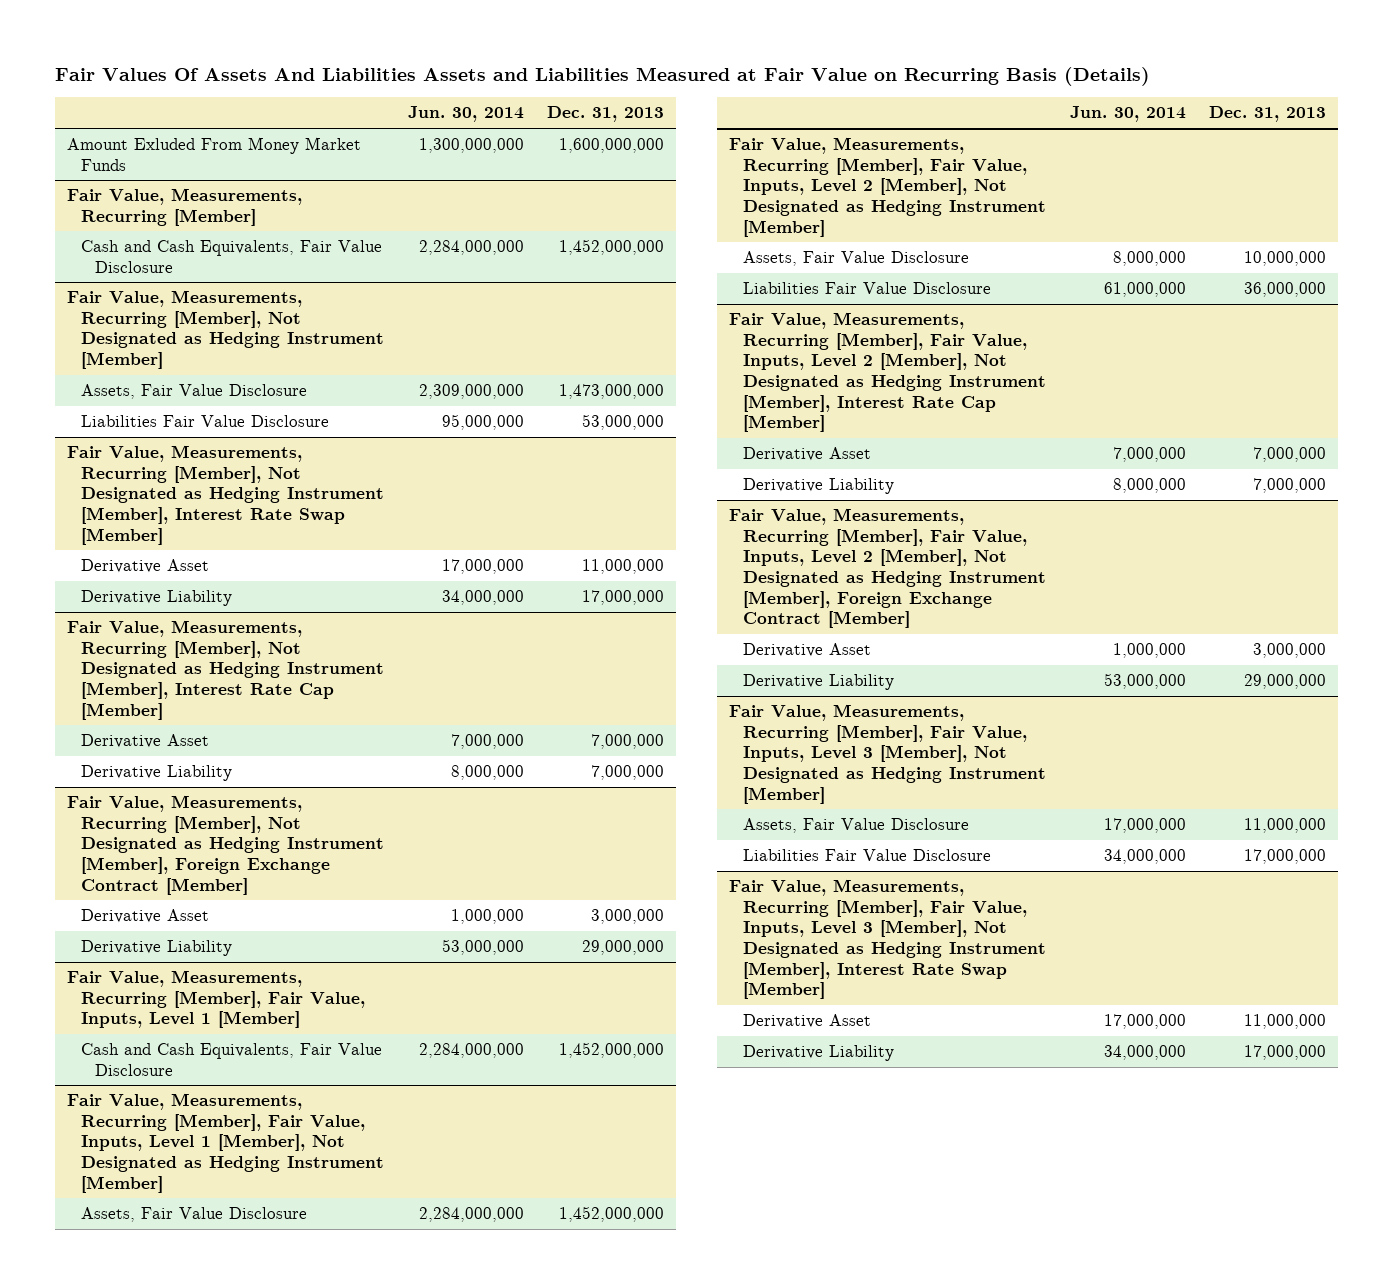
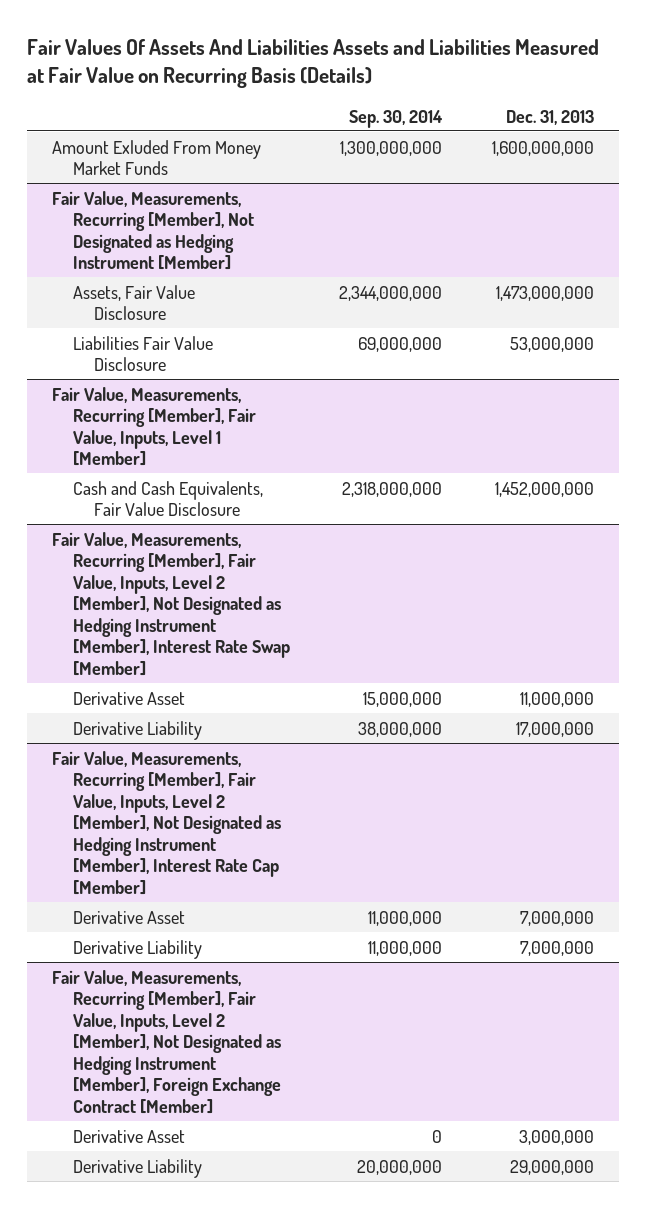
- | Jun. 30, 2014 | Dec. 31, 2013
+ | Sep. 30, 2014 | Dec. 31, 2013
- Fair Value, Measurements, Recurring [Member]
- Cash and Cash Equivalents, Fair Value Disclosure | 2,284,000,000 | 1,452,000,000
- Fair Value, Measurements, Recurring [Member], Not Designated as Hedging Instrument [Member], Interest Rate Swap [Member]
- Derivative Asset | 17,000,000 | 11,000,000
- Derivative Liability | 34,000,000 | 17,000,000
- Fair Value, Measurements, Recurring [Member], Not Designated as Hedging Instrument [Member], Interest Rate Cap [Member]
- Derivative Asset | 7,000,000 | 7,000,000
- Derivative Liability | 8,000,000 | 7,000,000
- Fair Value, Measurements, Recurring [Member], Not Designated as Hedging Instrument [Member], Foreign Exchange Contract [Member]
- Derivative Asset | 1,000,000 | 3,000,000
- Derivative Liability | 53,000,000 | 29,000,000
- Fair Value, Measurements, Recurring [Member], Fair Value, Inputs, Level 1 [Member], Not Designated as Hedging Instrument [Member]
- Assets, Fair Value Disclosure | 2,284,000,000 | 1,452,000,000
- Fair Value, Measurements, Recurring [Member], Fair Value, Inputs, Level 2 [Member], Not Designated as Hedging Instrument [Member]
- Assets, Fair Value Disclosure | 8,000,000 | 10,000,000
- Liabilities Fair Value Disclosure | 61,000,000 | 36,000,000
+ Fair Value, Measurements, Recurring [Member], Fair Value, Inputs, Level 2 [Member], Not Designated as Hedging Instrument [Member], Interest Rate Swap [Member]
+ Derivative Asset | 15,000,000 | 11,000,000
+ Derivative Liability | 38,000,000 | 17,000,000
- Fair Value, Measurements, Recurring [Member], Fair Value, Inputs, Level 3 [Member], Not Designated as Hedging Instrument [Member]
- Assets, Fair Value Disclosure | 17,000,000 | 11,000,000
- Liabilities Fair Value Disclosure | 34,000,000 | 17,000,000
- Fair Value, Measurements, Recurring [Member], Fair Value, Inputs, Level 3 [Member], Not Designated as Hedging Instrument [Member], Interest Rate Swap [Member]
- Derivative Asset | 17,000,000 | 11,000,000
- Derivative Liability | 34,000,000 | 17,000,000

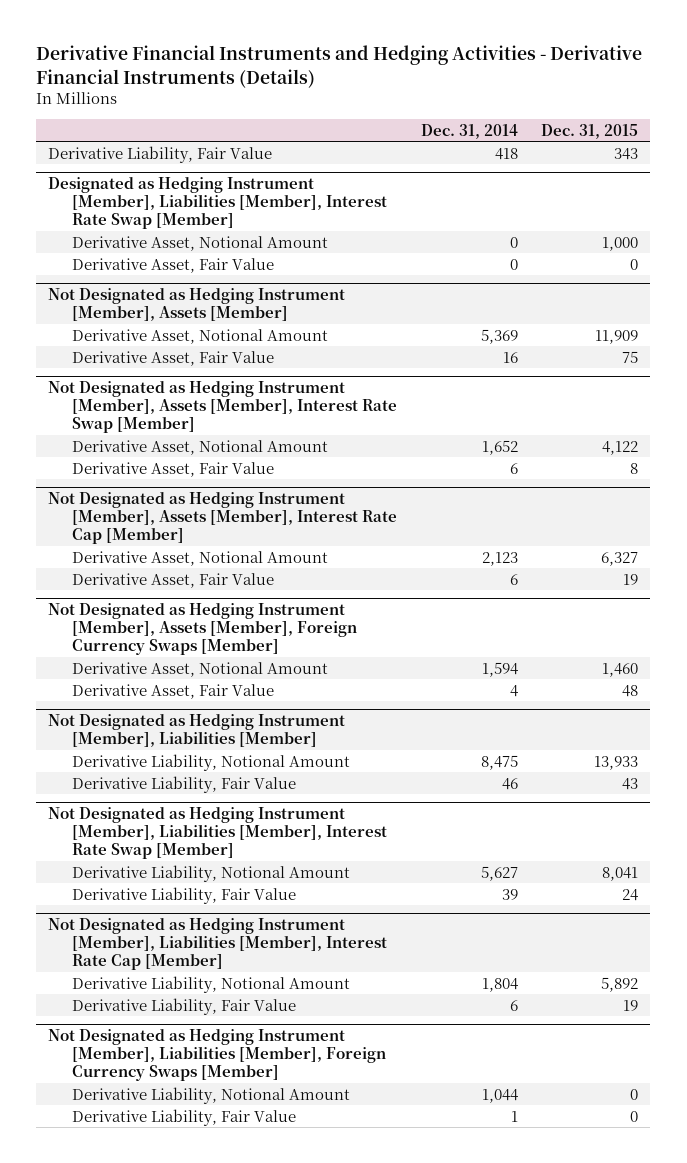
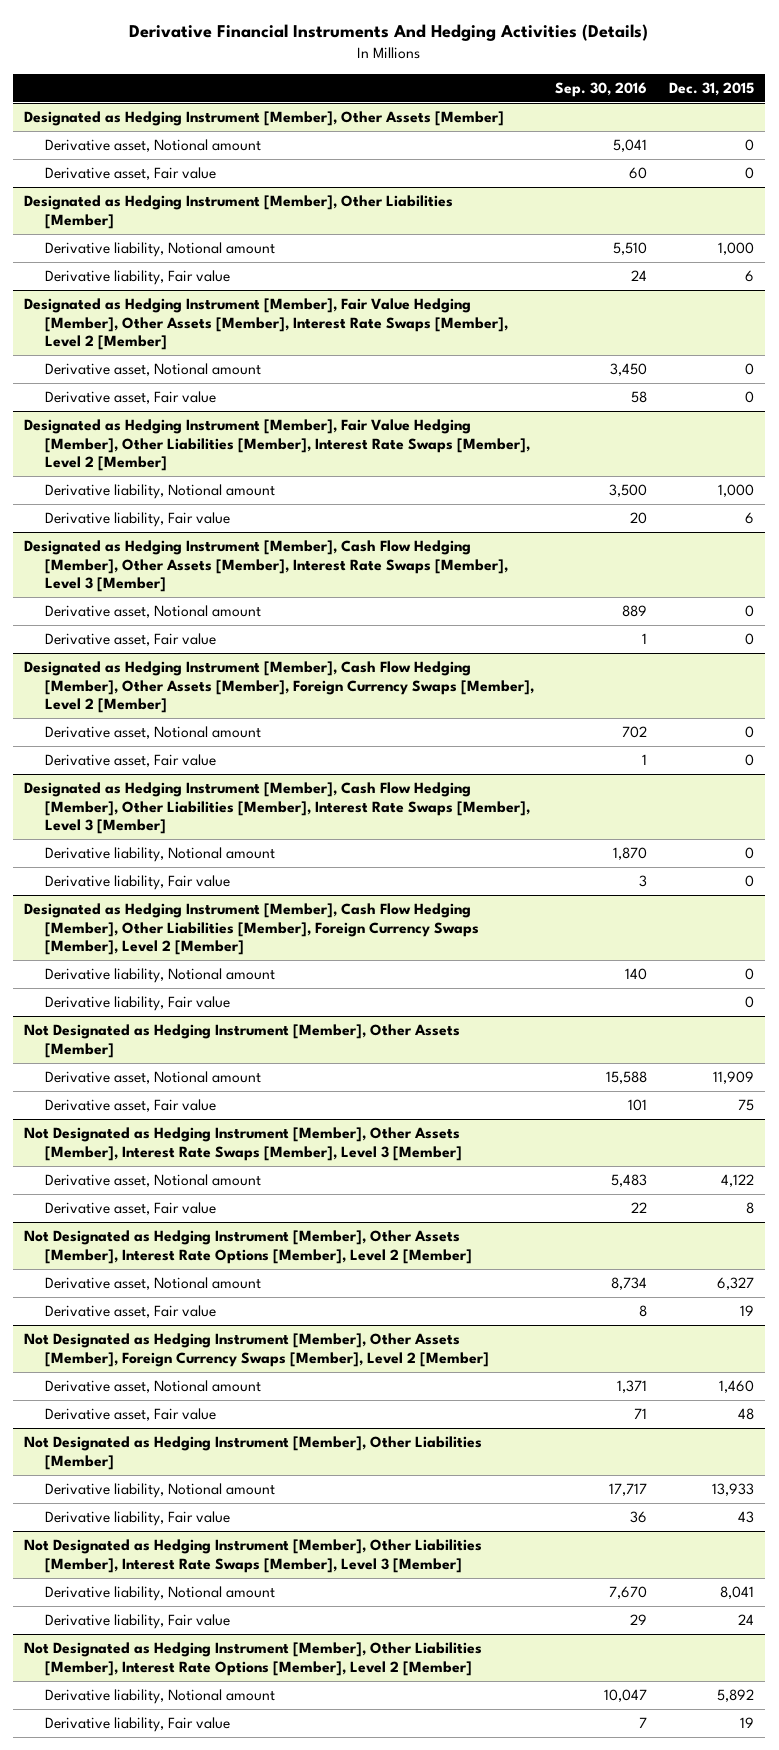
- Derivative Financial Instruments and Hedging Activities - Derivative Financial Instruments (Details)
+ Derivative Financial Instruments And Hedging Activities (Details)
- | Dec. 31, 2014 | Dec. 31, 2015
+ | Sep. 30, 2016 | Dec. 31, 2015
- Derivative Liability, Fair Value | 418 | 343
- Designated as Hedging Instrument [Member], Liabilities [Member], Interest Rate Swap [Member]
- Derivative Asset, Notional Amount | 0 | 1,000
- Derivative Asset, Fair Value | 0 | 0
- Not Designated as Hedging Instrument [Member], Assets [Member]
- Derivative Asset, Notional Amount | 5,369 | 11,909
- Derivative Asset, Fair Value | 16 | 75
- Not Designated as Hedging Instrument [Member], Assets [Member], Interest Rate Swap [Member]
- Derivative Asset, Notional Amount | 1,652 | 4,122
- Derivative Asset, Fair Value | 6 | 8
- Not Designated as Hedging Instrument [Member], Assets [Member], Interest Rate Cap [Member]
- Derivative Asset, Notional Amount | 2,123 | 6,327
- Derivative Asset, Fair Value | 6 | 19
- Not Designated as Hedging Instrument [Member], Assets [Member], Foreign Currency Swaps [Member]
- Derivative Asset, Notional Amount | 1,594 | 1,460
- Derivative Asset, Fair Value | 4 | 48
- Not Designated as Hedging Instrument [Member], Liabilities [Member]
- Derivative Liability, Notional Amount | 8,475 | 13,933
- Derivative Liability, Fair Value | 46 | 43
- Not Designated as Hedging Instrument [Member], Liabilities [Member], Interest Rate Swap [Member]
- Derivative Liability, Notional Amount | 5,627 | 8,041
- Derivative Liability, Fair Value | 39 | 24
- Not Designated as Hedging Instrument [Member], Liabilities [Member], Interest Rate Cap [Member]
- Derivative Liability, Notional Amount | 1,804 | 5,892
- Derivative Liability, Fair Value | 6 | 19
- Not Designated as Hedging Instrument [Member], Liabilities [Member], Foreign Currency Swaps [Member]
- Derivative Liability, Notional Amount | 1,044 | 0
- Derivative Liability, Fair Value | 1 | 0
+ Designated as Hedging Instrument [Member], Other Assets [Member]
+ Derivative asset, Notional amount | 5,041 | 0
+ Derivative asset, Fair value | 60 | 0
+ Designated as Hedging Instrument [Member], Other Liabilities [Member]
+ Derivative liability, Notional amount | 5,510 | 1,000
+ Derivative liability, Fair value | 24 | 6
+ Designated as Hedging Instrument [Member], Fair Value Hedging [Member], Other Assets [Member], Interest Rate Swaps [Member], Level 2 [Member]
+ Derivative asset, Notional amount | 3,450 | 0
+ Derivative asset, Fair value | 58 | 0
+ Designated as Hedging Instrument [Member], Fair Value Hedging [Member], Other Liabilities [Member], Interest Rate Swaps [Member], Level 2 [Member]
+ Derivative liability, Notional amount | 3,500 | 1,000
+ Derivative liability, Fair value | 20 | 6
+ Designated as Hedging Instrument [Member], Cash Flow Hedging [Member], Other Assets [Member], Interest Rate Swaps [Member], Level 3 [Member]
+ Derivative asset, Notional amount | 889 | 0
+ Derivative asset, Fair value | 1 | 0
+ Designated as Hedging Instrument [Member], Cash Flow Hedging [Member], Other Assets [Member], Foreign Currency Swaps [Member], Level 2 [Member]
+ Derivative asset, Notional amount | 702 | 0
+ Derivative asset, Fair value | 1 | 0
+ Designated as Hedging Instrument [Member], Cash Flow Hedging [Member], Other Liabilities [Member], Interest Rate Swaps [Member], Level 3 [Member]
+ Derivative liability, Notional amount | 1,870 | 0
+ Derivative liability, Fair value | 3 | 0
+ Designated as Hedging Instrument [Member], Cash Flow Hedging [Member], Other Liabilities [Member], Foreign Currency Swaps [Member], Level 2 [Member]
+ Derivative liability, Notional amount | 140 | 0
+ Derivative liability, Fair value | | 0
+ Not Designated as Hedging Instrument [Member], Other Assets [Member]
+ Derivative asset, Notional amount | 15,588 | 11,909
+ Derivative asset, Fair value | 101 | 75
+ Not Designated as Hedging Instrument [Member], Other Assets [Member], Interest Rate Swaps [Member], Level 3 [Member]
+ Derivative asset, Notional amount | 5,483 | 4,122
+ Derivative asset, Fair value | 22 | 8
+ Not Designated as Hedging Instrument [Member], Other Assets [Member], Interest Rate Options [Member], Level 2 [Member]
+ Derivative asset, Notional amount | 8,734 | 6,327
+ Derivative asset, Fair value | 8 | 19
+ Not Designated as Hedging Instrument [Member], Other Assets [Member], Foreign Currency Swaps [Member], Level 2 [Member]
+ Derivative asset, Notional amount | 1,371 | 1,460
+ Derivative asset, Fair value | 71 | 48
+ Not Designated as Hedging Instrument [Member], Other Liabilities [Member]
+ Derivative liability, Notional amount | 17,717 | 13,933
+ Derivative liability, Fair value | 36 | 43
+ Not Designated as Hedging Instrument [Member], Other Liabilities [Member], Interest Rate Swaps [Member], Level 3 [Member]
+ Derivative liability, Notional amount | 7,670 | 8,041
+ Derivative liability, Fair value | 29 | 24
+ Not Designated as Hedging Instrument [Member], Other Liabilities [Member], Interest Rate Options [Member], Level 2 [Member]
+ Derivative liability, Notional amount | 10,047 | 5,892
+ Derivative liability, Fair value | 7 | 19

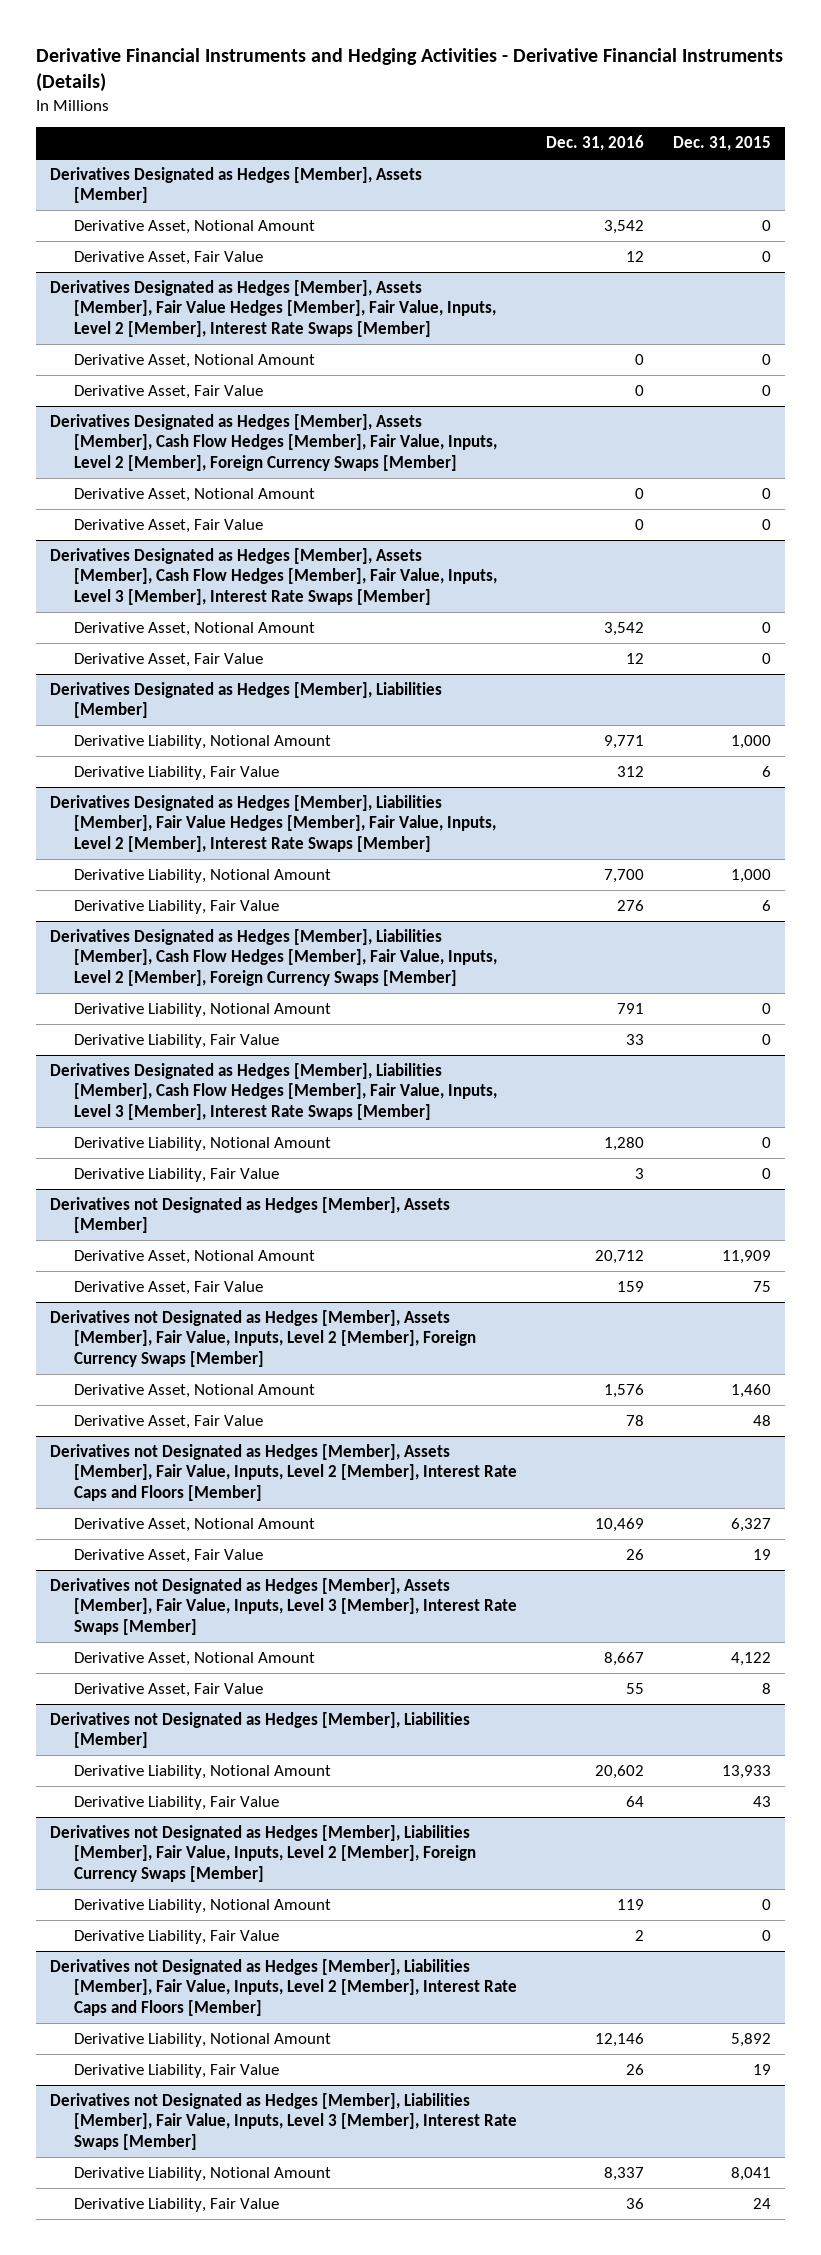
- Derivative Financial Instruments And Hedging Activities (Details)
+ Derivative Financial Instruments and Hedging Activities - Derivative Financial Instruments (Details)
- | Sep. 30, 2016 | Dec. 31, 2015
+ | Dec. 31, 2016 | Dec. 31, 2015
- Designated as Hedging Instrument [Member], Other Assets [Member]
- Derivative asset, Notional amount | 5,041 | 0
- Derivative asset, Fair value | 60 | 0
- Designated as Hedging Instrument [Member], Other Liabilities [Member]
- Derivative liability, Notional amount | 5,510 | 1,000
- Derivative liability, Fair value | 24 | 6
- Designated as Hedging Instrument [Member], Fair Value Hedging [Member], Other Assets [Member], Interest Rate Swaps [Member], Level 2 [Member]
- Derivative asset, Notional amount | 3,450 | 0
- Derivative asset, Fair value | 58 | 0
- Designated as Hedging Instrument [Member], Fair Value Hedging [Member], Other Liabilities [Member], Interest Rate Swaps [Member], Level 2 [Member]
- Derivative liability, Notional amount | 3,500 | 1,000
- Derivative liability, Fair value | 20 | 6
- Designated as Hedging Instrument [Member], Cash Flow Hedging [Member], Other Assets [Member], Interest Rate Swaps [Member], Level 3 [Member]
- Derivative asset, Notional amount | 889 | 0
- Derivative asset, Fair value | 1 | 0
- Designated as Hedging Instrument [Member], Cash Flow Hedging [Member], Other Assets [Member], Foreign Currency Swaps [Member], Level 2 [Member]
- Derivative asset, Notional amount | 702 | 0
- Derivative asset, Fair value | 1 | 0
- Designated as Hedging Instrument [Member], Cash Flow Hedging [Member], Other Liabilities [Member], Interest Rate Swaps [Member], Level 3 [Member]
- Derivative liability, Notional amount | 1,870 | 0
- Derivative liability, Fair value | 3 | 0
- Designated as Hedging Instrument [Member], Cash Flow Hedging [Member], Other Liabilities [Member], Foreign Currency Swaps [Member], Level 2 [Member]
- Derivative liability, Notional amount | 140 | 0
- Derivative liability, Fair value | | 0
- Not Designated as Hedging Instrument [Member], Other Assets [Member]
- Derivative asset, Notional amount | 15,588 | 11,909
- Derivative asset, Fair value | 101 | 75
- Not Designated as Hedging Instrument [Member], Other Assets [Member], Interest Rate Swaps [Member], Level 3 [Member]
- Derivative asset, Notional amount | 5,483 | 4,122
- Derivative asset, Fair value | 22 | 8
- Not Designated as Hedging Instrument [Member], Other Assets [Member], Interest Rate Options [Member], Level 2 [Member]
- Derivative asset, Notional amount | 8,734 | 6,327
- Derivative asset, Fair value | 8 | 19
- Not Designated as Hedging Instrument [Member], Other Assets [Member], Foreign Currency Swaps [Member], Level 2 [Member]
- Derivative asset, Notional amount | 1,371 | 1,460
- Derivative asset, Fair value | 71 | 48
- Not Designated as Hedging Instrument [Member], Other Liabilities [Member]
- Derivative liability, Notional amount | 17,717 | 13,933
- Derivative liability, Fair value | 36 | 43
- Not Designated as Hedging Instrument [Member], Other Liabilities [Member], Interest Rate Swaps [Member], Level 3 [Member]
- Derivative liability, Notional amount | 7,670 | 8,041
- Derivative liability, Fair value | 29 | 24
- Not Designated as Hedging Instrument [Member], Other Liabilities [Member], Interest Rate Options [Member], Level 2 [Member]
- Derivative liability, Notional amount | 10,047 | 5,892
- Derivative liability, Fair value | 7 | 19
+ Derivatives Designated as Hedges [Member], Assets [Member]
+ Derivative Asset, Notional Amount | 3,542 | 0
+ Derivative Asset, Fair Value | 12 | 0
+ Derivatives Designated as Hedges [Member], Assets [Member], Fair Value Hedges [Member], Fair Value, Inputs, Level 2 [Member], Interest Rate Swaps [Member]
+ Derivative Asset, Notional Amount | 0 | 0
+ Derivative Asset, Fair Value | 0 | 0
+ Derivatives Designated as Hedges [Member], Assets [Member], Cash Flow Hedges [Member], Fair Value, Inputs, Level 2 [Member], Foreign Currency Swaps [Member]
+ Derivative Asset, Notional Amount | 0 | 0
+ Derivative Asset, Fair Value | 0 | 0
+ Derivatives Designated as Hedges [Member], Assets [Member], Cash Flow Hedges [Member], Fair Value, Inputs, Level 3 [Member], Interest Rate Swaps [Member]
+ Derivative Asset, Notional Amount | 3,542 | 0
+ Derivative Asset, Fair Value | 12 | 0
+ Derivatives Designated as Hedges [Member], Liabilities [Member]
+ Derivative Liability, Notional Amount | 9,771 | 1,000
+ Derivative Liability, Fair Value | 312 | 6
+ Derivatives Designated as Hedges [Member], Liabilities [Member], Fair Value Hedges [Member], Fair Value, Inputs, Level 2 [Member], Interest Rate Swaps [Member]
+ Derivative Liability, Notional Amount | 7,700 | 1,000
+ Derivative Liability, Fair Value | 276 | 6
+ Derivatives Designated as Hedges [Member], Liabilities [Member], Cash Flow Hedges [Member], Fair Value, Inputs, Level 2 [Member], Foreign Currency Swaps [Member]
+ Derivative Liability, Notional Amount | 791 | 0
+ Derivative Liability, Fair Value | 33 | 0
+ Derivatives Designated as Hedges [Member], Liabilities [Member], Cash Flow Hedges [Member], Fair Value, Inputs, Level 3 [Member], Interest Rate Swaps [Member]
+ Derivative Liability, Notional Amount | 1,280 | 0
+ Derivative Liability, Fair Value | 3 | 0
+ Derivatives not Designated as Hedges [Member], Assets [Member]
+ Derivative Asset, Notional Amount | 20,712 | 11,909
+ Derivative Asset, Fair Value | 159 | 75
+ Derivatives not Designated as Hedges [Member], Assets [Member], Fair Value, Inputs, Level 2 [Member], Foreign Currency Swaps [Member]
+ Derivative Asset, Notional Amount | 1,576 | 1,460
+ Derivative Asset, Fair Value | 78 | 48
+ Derivatives not Designated as Hedges [Member], Assets [Member], Fair Value, Inputs, Level 2 [Member], Interest Rate Caps and Floors [Member]
+ Derivative Asset, Notional Amount | 10,469 | 6,327
+ Derivative Asset, Fair Value | 26 | 19
+ Derivatives not Designated as Hedges [Member], Assets [Member], Fair Value, Inputs, Level 3 [Member], Interest Rate Swaps [Member]
+ Derivative Asset, Notional Amount | 8,667 | 4,122
+ Derivative Asset, Fair Value | 55 | 8
+ Derivatives not Designated as Hedges [Member], Liabilities [Member]
+ Derivative Liability, Notional Amount | 20,602 | 13,933
+ Derivative Liability, Fair Value | 64 | 43
+ Derivatives not Designated as Hedges [Member], Liabilities [Member], Fair Value, Inputs, Level 2 [Member], Foreign Currency Swaps [Member]
+ Derivative Liability, Notional Amount | 119 | 0
+ Derivative Liability, Fair Value | 2 | 0
+ Derivatives not Designated as Hedges [Member], Liabilities [Member], Fair Value, Inputs, Level 2 [Member], Interest Rate Caps and Floors [Member]
+ Derivative Liability, Notional Amount | 12,146 | 5,892
+ Derivative Liability, Fair Value | 26 | 19
+ Derivatives not Designated as Hedges [Member], Liabilities [Member], Fair Value, Inputs, Level 3 [Member], Interest Rate Swaps [Member]
+ Derivative Liability, Notional Amount | 8,337 | 8,041
+ Derivative Liability, Fair Value | 36 | 24

